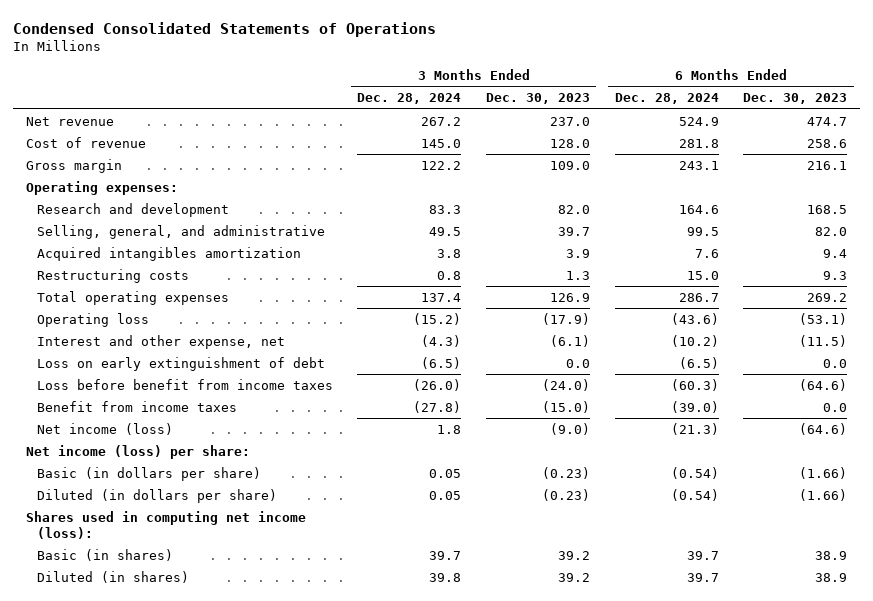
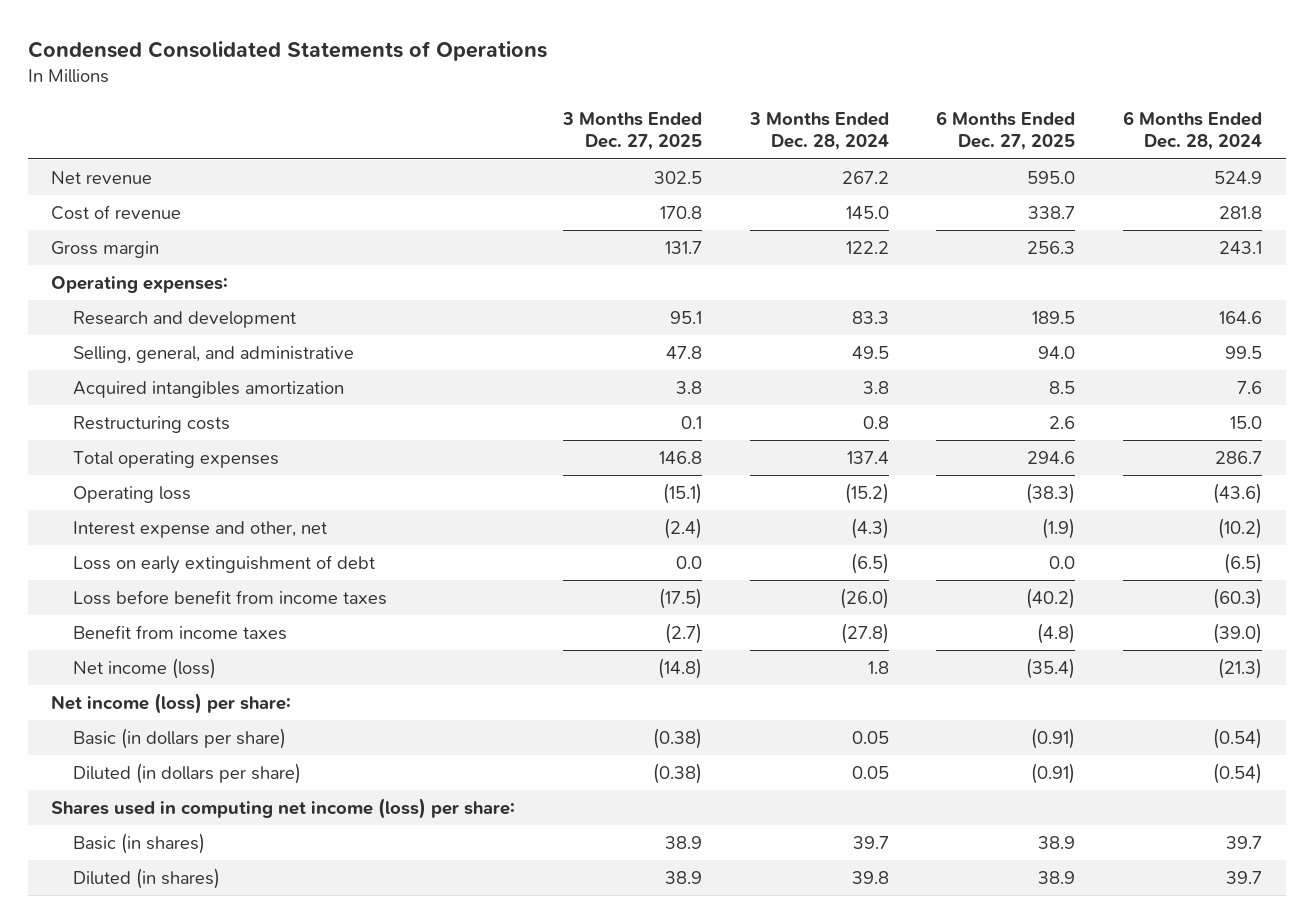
- | 3 Months Ended Dec. 28, 2024 | 3 Months Ended Dec. 30, 2023 | 6 Months Ended Dec. 28, 2024 | 6 Months Ended Dec. 30, 2023
+ | 3 Months Ended Dec. 27, 2025 | 3 Months Ended Dec. 28, 2024 | 6 Months Ended Dec. 27, 2025 | 6 Months Ended Dec. 28, 2024
- Interest and other expense, net | (4.3) | (6.1) | (10.2) | (11.5)
+ Interest expense and other, net | (2.4) | (4.3) | (1.9) | (10.2)
- Shares used in computing net income (loss):
+ Shares used in computing net income (loss) per share:

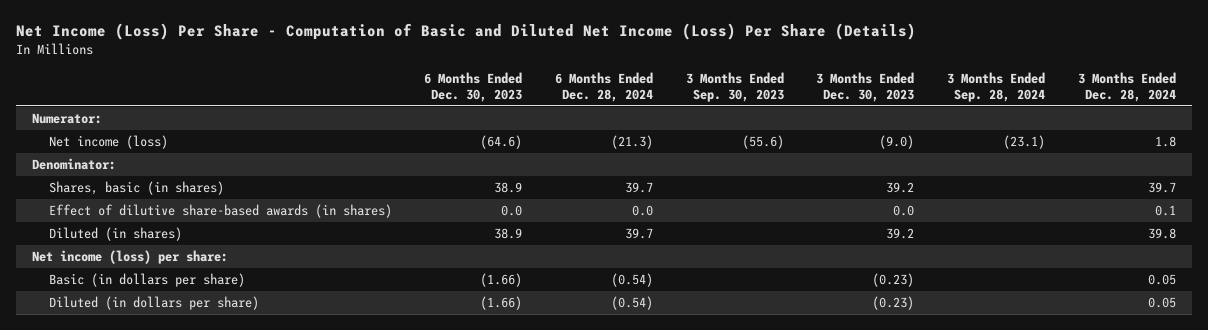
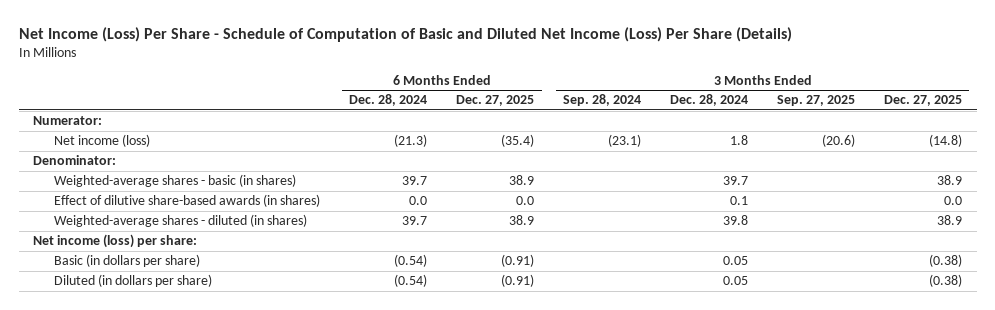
- Net Income (Loss) Per Share - Computation of Basic and Diluted Net Income (Loss) Per Share (Details)
+ Net Income (Loss) Per Share - Schedule of Computation of Basic and Diluted Net Income (Loss) Per Share (Details)
- | 6 Months Ended Dec. 30, 2023 | 6 Months Ended Dec. 28, 2024 | 3 Months Ended Sep. 30, 2023 | 3 Months Ended Dec. 30, 2023 | 3 Months Ended Sep. 28, 2024 | 3 Months Ended Dec. 28, 2024
+ | 6 Months Ended Dec. 28, 2024 | 6 Months Ended Dec. 27, 2025 | 3 Months Ended Sep. 28, 2024 | 3 Months Ended Dec. 28, 2024 | 3 Months Ended Sep. 27, 2025 | 3 Months Ended Dec. 27, 2025
- Shares, basic (in shares) | 38.9 | 39.7 | | 39.2 | | 39.7
+ Weighted-average shares - basic (in shares) | 39.7 | 38.9 | | 39.7 | | 38.9
- Diluted (in shares) | 38.9 | 39.7 | | 39.2 | | 39.8
+ Weighted-average shares - diluted (in shares) | 39.7 | 38.9 | | 39.8 | | 38.9

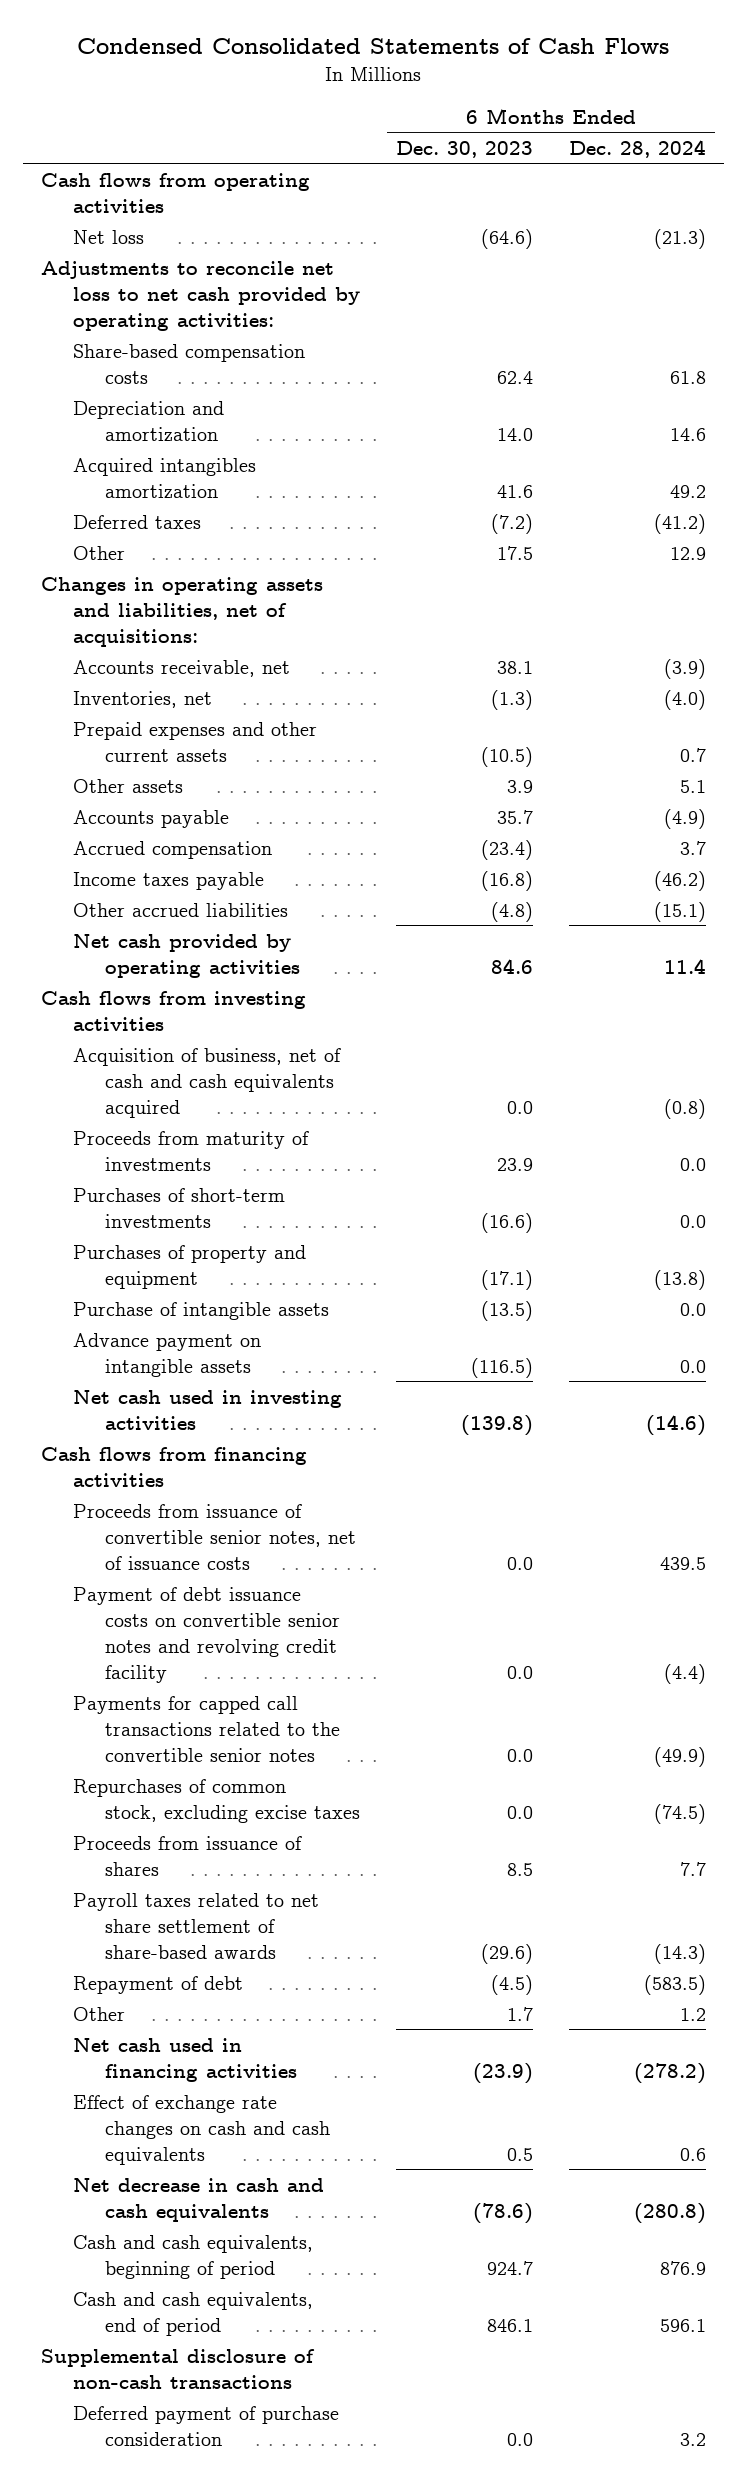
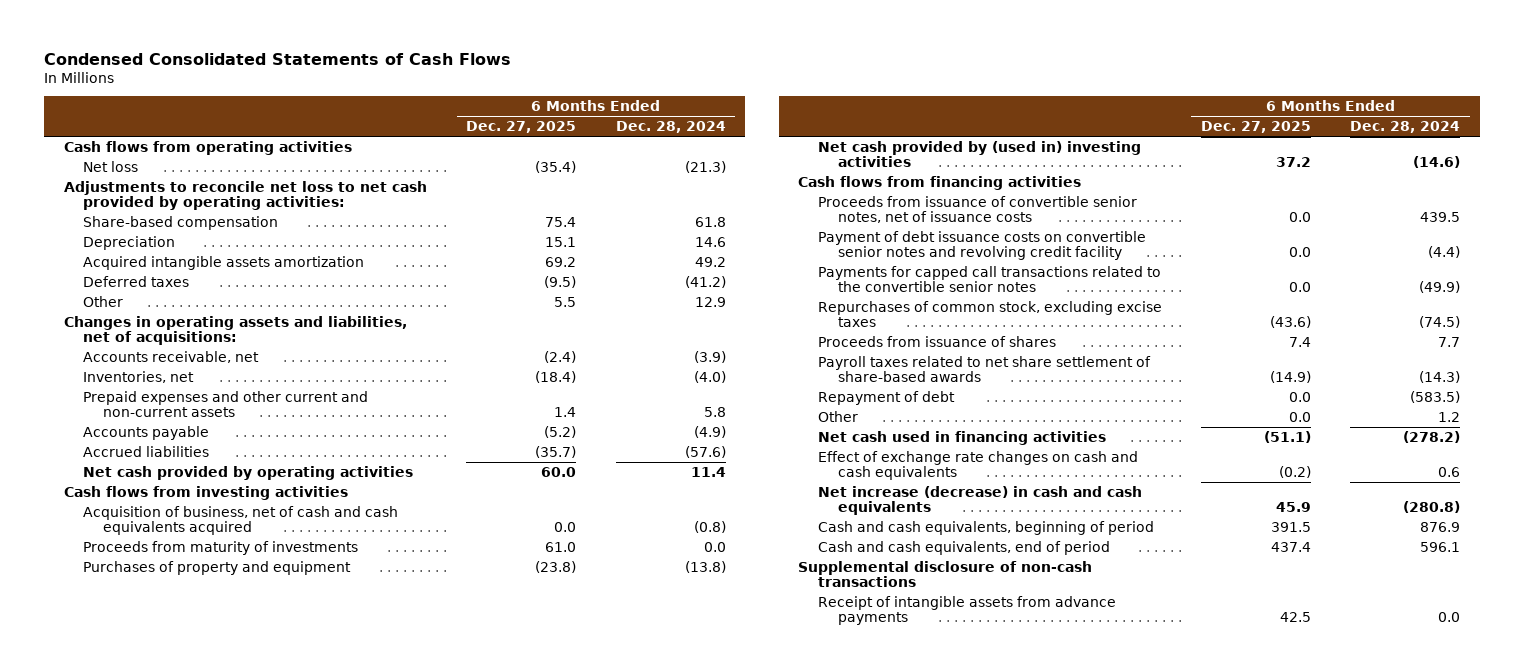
- | 6 Months Ended Dec. 30, 2023 | 6 Months Ended Dec. 28, 2024
+ | 6 Months Ended Dec. 27, 2025 | 6 Months Ended Dec. 28, 2024
- Share-based compensation costs | 62.4 | 61.8
- Depreciation and amortization | 14.0 | 14.6
- Acquired intangibles amortization | 41.6 | 49.2
+ Share-based compensation | 75.4 | 61.8
+ Depreciation | 15.1 | 14.6
+ Acquired intangible assets amortization | 69.2 | 49.2
- Prepaid expenses and other current assets | (10.5) | 0.7
- Other assets | 3.9 | 5.1
+ Prepaid expenses and other current and non-current assets | 1.4 | 5.8
- Accrued compensation | (23.4) | 3.7
- Income taxes payable | (16.8) | (46.2)
- Other accrued liabilities | (4.8) | (15.1)
+ Accrued liabilities | (35.7) | (57.6)
- Purchases of short-term investments | (16.6) | 0.0
- Purchase of intangible assets | (13.5) | 0.0
- Advance payment on intangible assets | (116.5) | 0.0
- Net cash used in investing activities | (139.8) | (14.6)
+ Net cash provided by (used in) investing activities | 37.2 | (14.6)
- Net decrease in cash and cash equivalents | (78.6) | (280.8)
+ Net increase (decrease) in cash and cash equivalents | 45.9 | (280.8)
- Deferred payment of purchase consideration | 0.0 | 3.2
+ Receipt of intangible assets from advance payments | 42.5 | 0.0

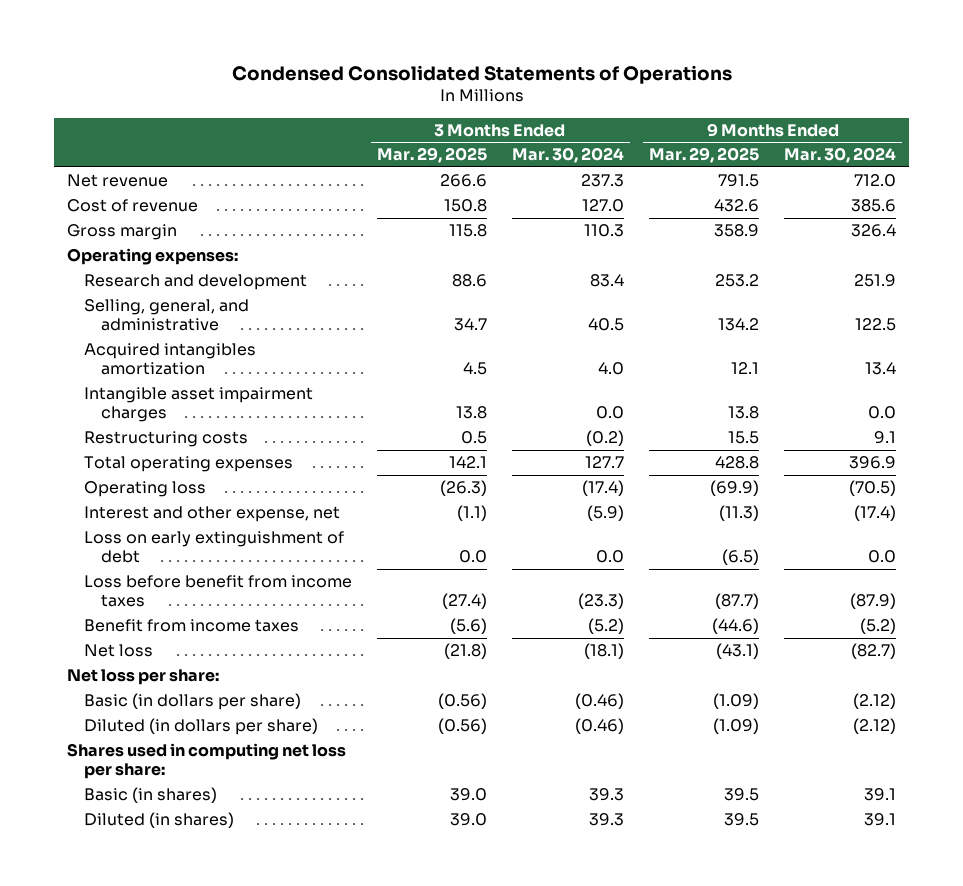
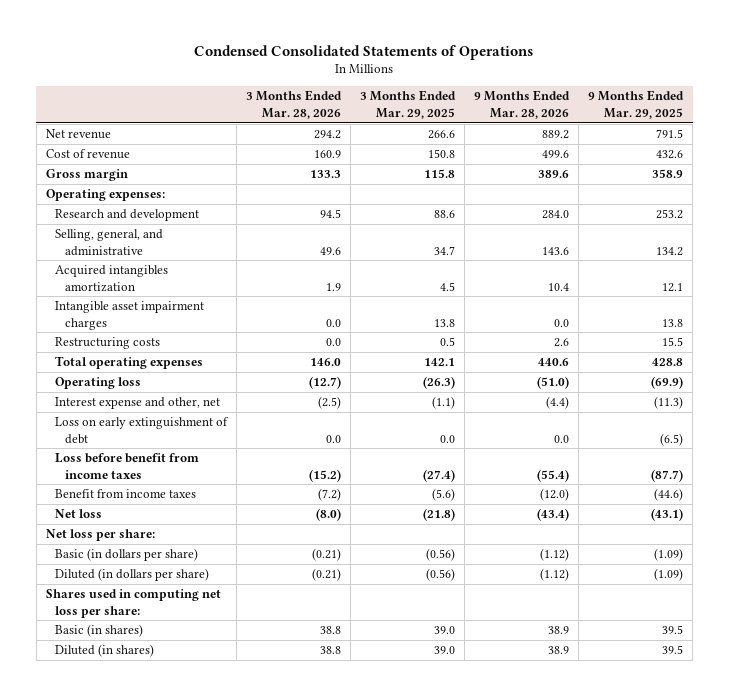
- | 3 Months Ended Mar. 29, 2025 | 3 Months Ended Mar. 30, 2024 | 9 Months Ended Mar. 29, 2025 | 9 Months Ended Mar. 30, 2024
+ | 3 Months Ended Mar. 28, 2026 | 3 Months Ended Mar. 29, 2025 | 9 Months Ended Mar. 28, 2026 | 9 Months Ended Mar. 29, 2025
- Interest and other expense, net | (1.1) | (5.9) | (11.3) | (17.4)
+ Interest expense and other, net | (2.5) | (1.1) | (4.4) | (11.3)

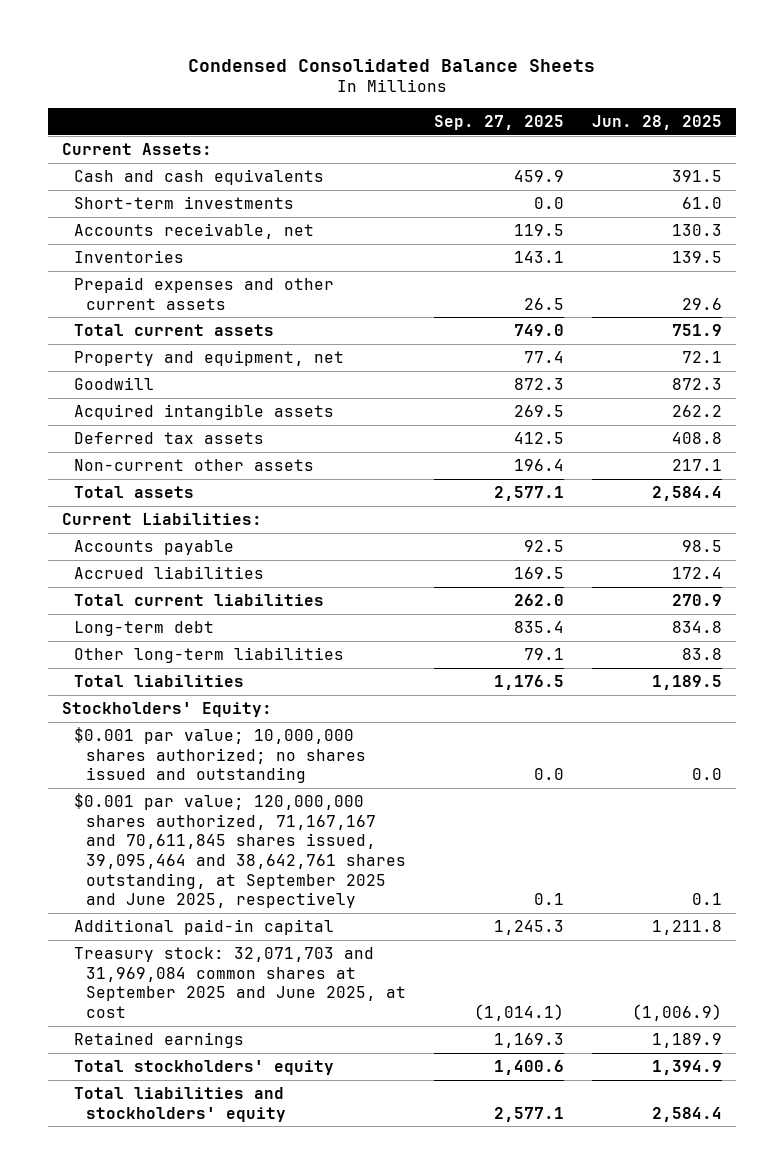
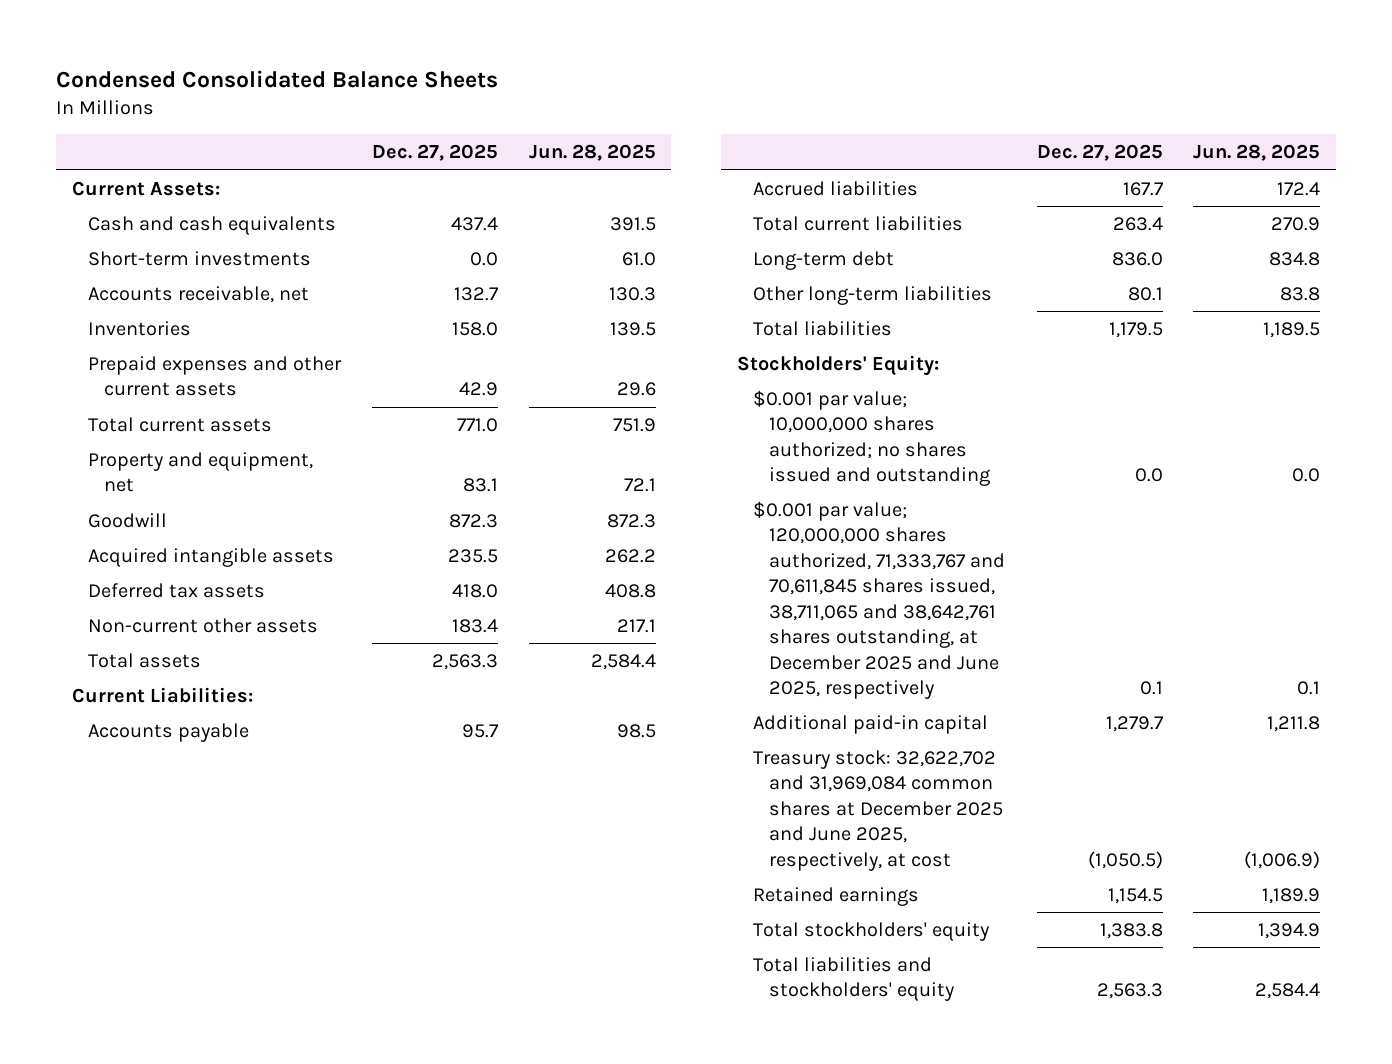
- | Sep. 27, 2025 | Jun. 28, 2025
+ | Dec. 27, 2025 | Jun. 28, 2025
- $0.001 par value; 120,000,000 shares authorized, 71,167,167 and 70,611,845 shares issued, 39,095,464 and 38,642,761 shares outstanding, at September 2025 and June 2025, respectively | 0.1 | 0.1
+ $0.001 par value; 120,000,000 shares authorized, 71,333,767 and 70,611,845 shares issued, 38,711,065 and 38,642,761 shares outstanding, at December 2025 and June 2025, respectively | 0.1 | 0.1
- Treasury stock: 32,071,703 and 31,969,084 common shares at September 2025 and June 2025, at cost | (1,014.1) | (1,006.9)
+ Treasury stock: 32,622,702 and 31,969,084 common shares at December 2025 and June 2025, respectively, at cost | (1,050.5) | (1,006.9)

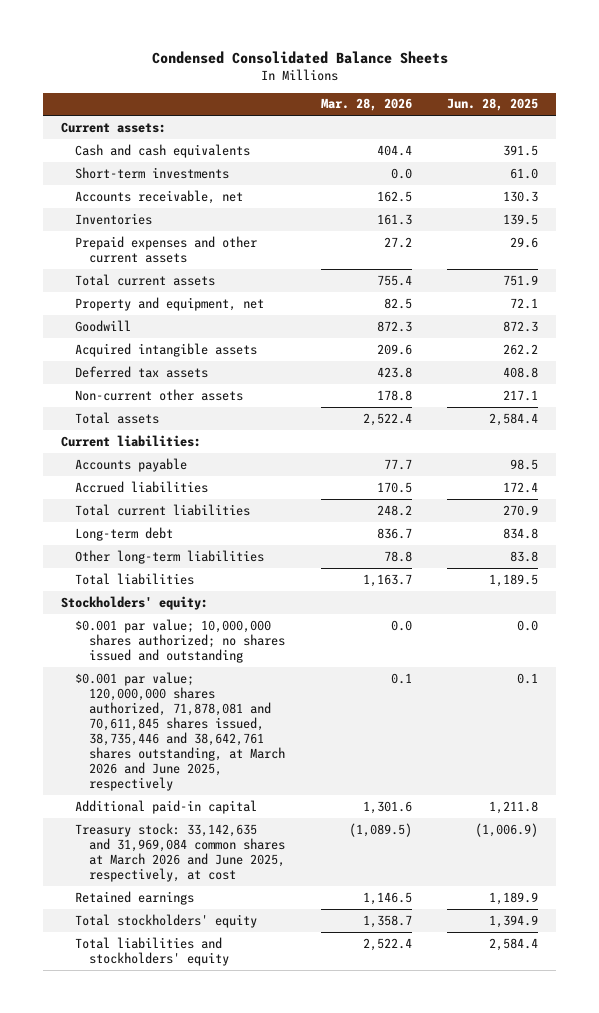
- | Dec. 27, 2025 | Jun. 28, 2025
+ | Mar. 28, 2026 | Jun. 28, 2025
- Current Assets:
+ Current assets:
- Current Liabilities:
+ Current liabilities:
- Stockholders' Equity:
+ Stockholders' equity:
- $0.001 par value; 120,000,000 shares authorized, 71,333,767 and 70,611,845 shares issued, 38,711,065 and 38,642,761 shares outstanding, at December 2025 and June 2025, respectively | 0.1 | 0.1
+ $0.001 par value; 120,000,000 shares authorized, 71,878,081 and 70,611,845 shares issued, 38,735,446 and 38,642,761 shares outstanding, at March 2026 and June 2025, respectively | 0.1 | 0.1
- Treasury stock: 32,622,702 and 31,969,084 common shares at December 2025 and June 2025, respectively, at cost | (1,050.5) | (1,006.9)
+ Treasury stock: 33,142,635 and 31,969,084 common shares at March 2026 and June 2025, respectively, at cost | (1,089.5) | (1,006.9)

